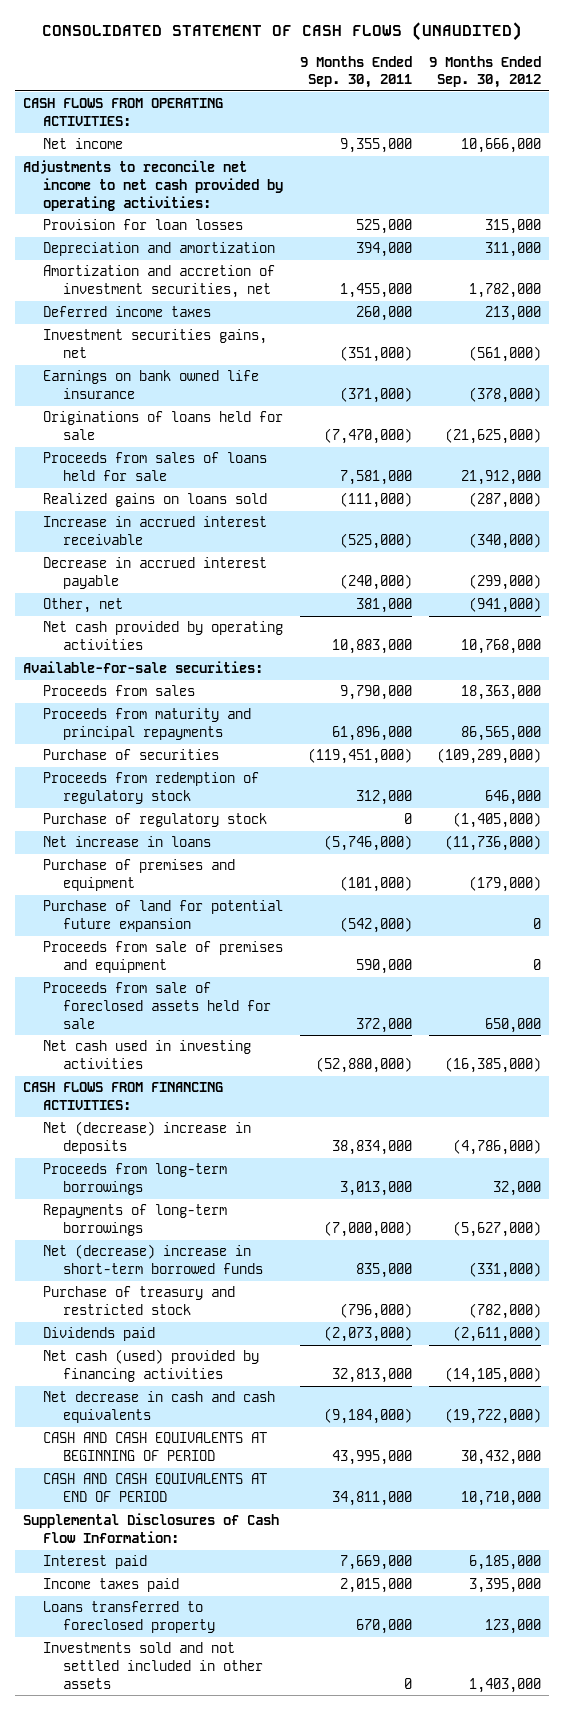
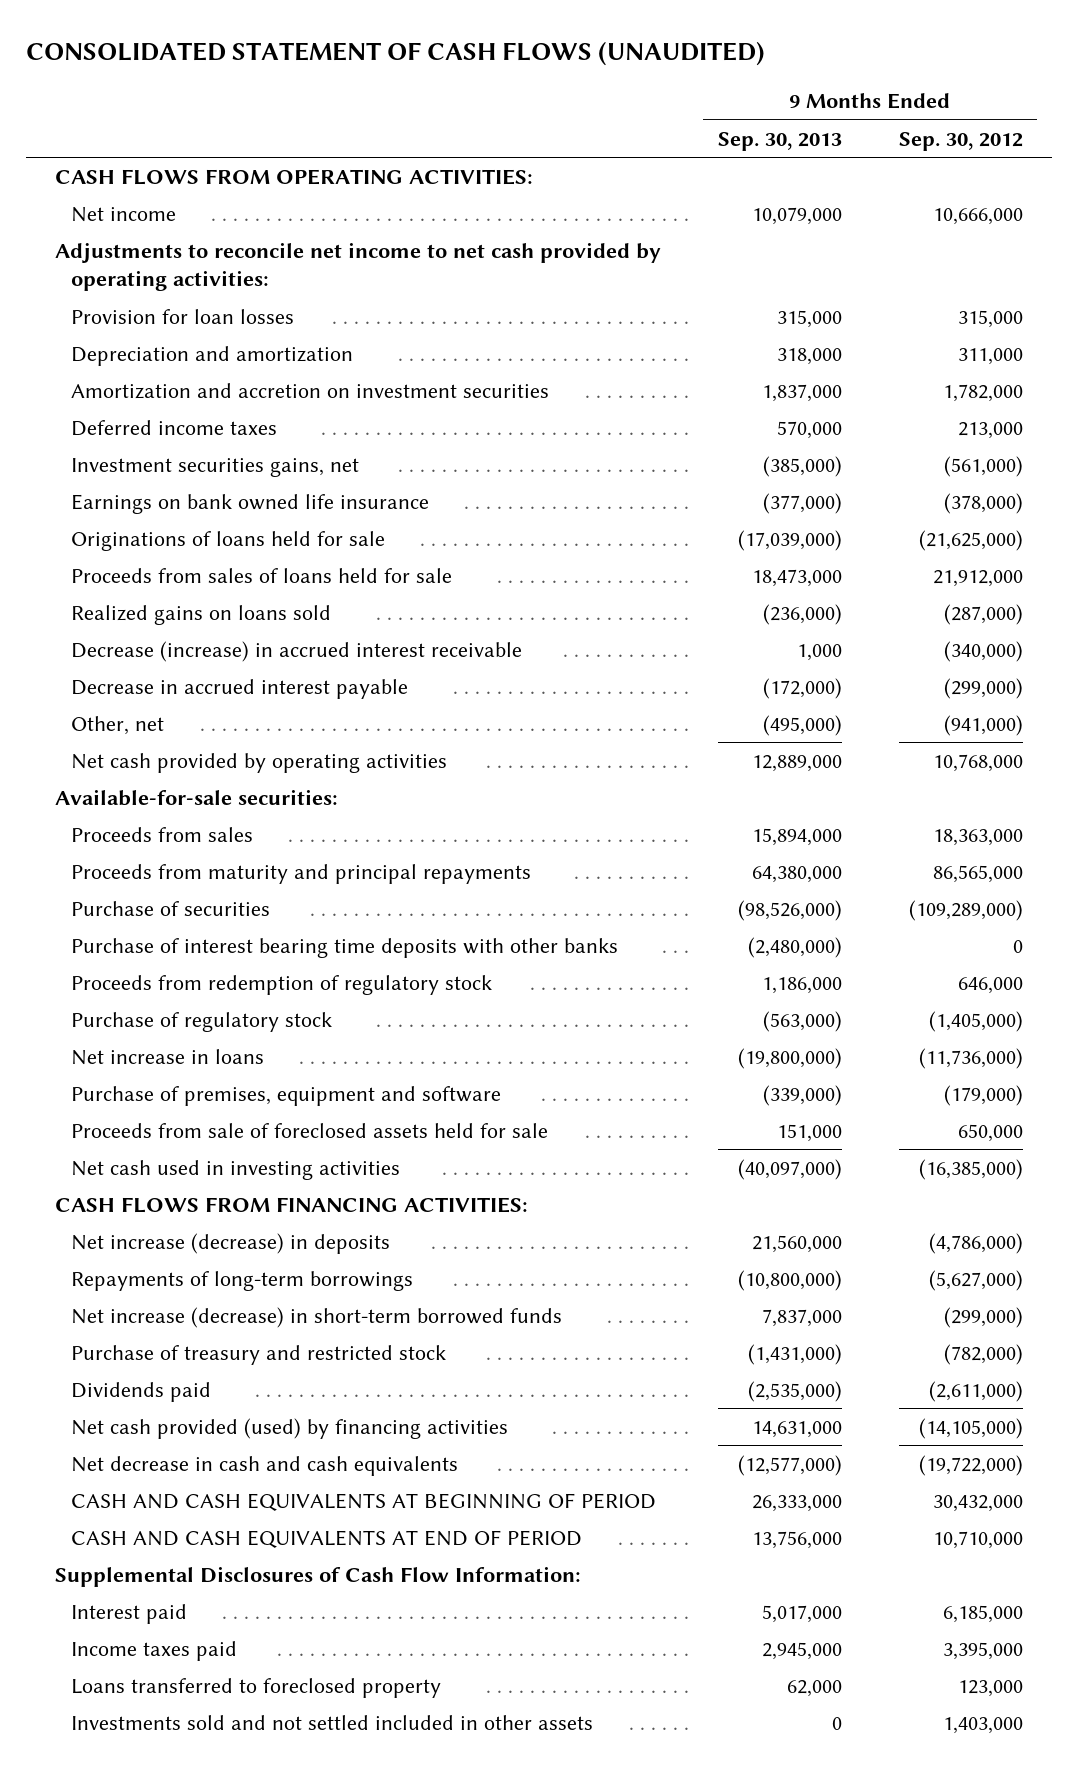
- | 9 Months Ended Sep. 30, 2011 | 9 Months Ended Sep. 30, 2012
+ | 9 Months Ended Sep. 30, 2013 | 9 Months Ended Sep. 30, 2012
- Amortization and accretion of investment securities, net | 1,455,000 | 1,782,000
+ Amortization and accretion on investment securities | 1,837,000 | 1,782,000
- Increase in accrued interest receivable | (525,000) | (340,000)
+ Decrease (increase) in accrued interest receivable | 1,000 | (340,000)
+ Purchase of interest bearing time deposits with other banks | (2,480,000) | 0
- Purchase of premises and equipment | (101,000) | (179,000)
- Purchase of land for potential future expansion | (542,000) | 0
- Proceeds from sale of premises and equipment | 590,000 | 0
+ Purchase of premises, equipment and software | (339,000) | (179,000)
- Net (decrease) increase in deposits | 38,834,000 | (4,786,000)
- Proceeds from long-term borrowings | 3,013,000 | 32,000
+ Net increase (decrease) in deposits | 21,560,000 | (4,786,000)
- Net (decrease) increase in short-term borrowed funds | 835,000 | (331,000)
+ Net increase (decrease) in short-term borrowed funds | 7,837,000 | (299,000)
- Net cash (used) provided by financing activities | 32,813,000 | (14,105,000)
+ Net cash provided (used) by financing activities | 14,631,000 | (14,105,000)

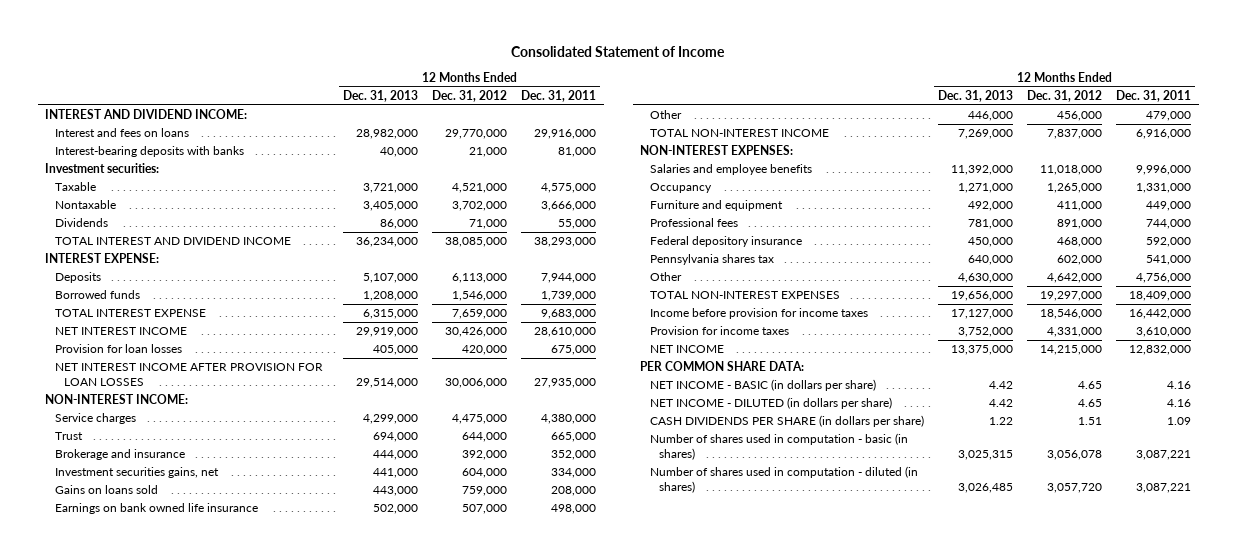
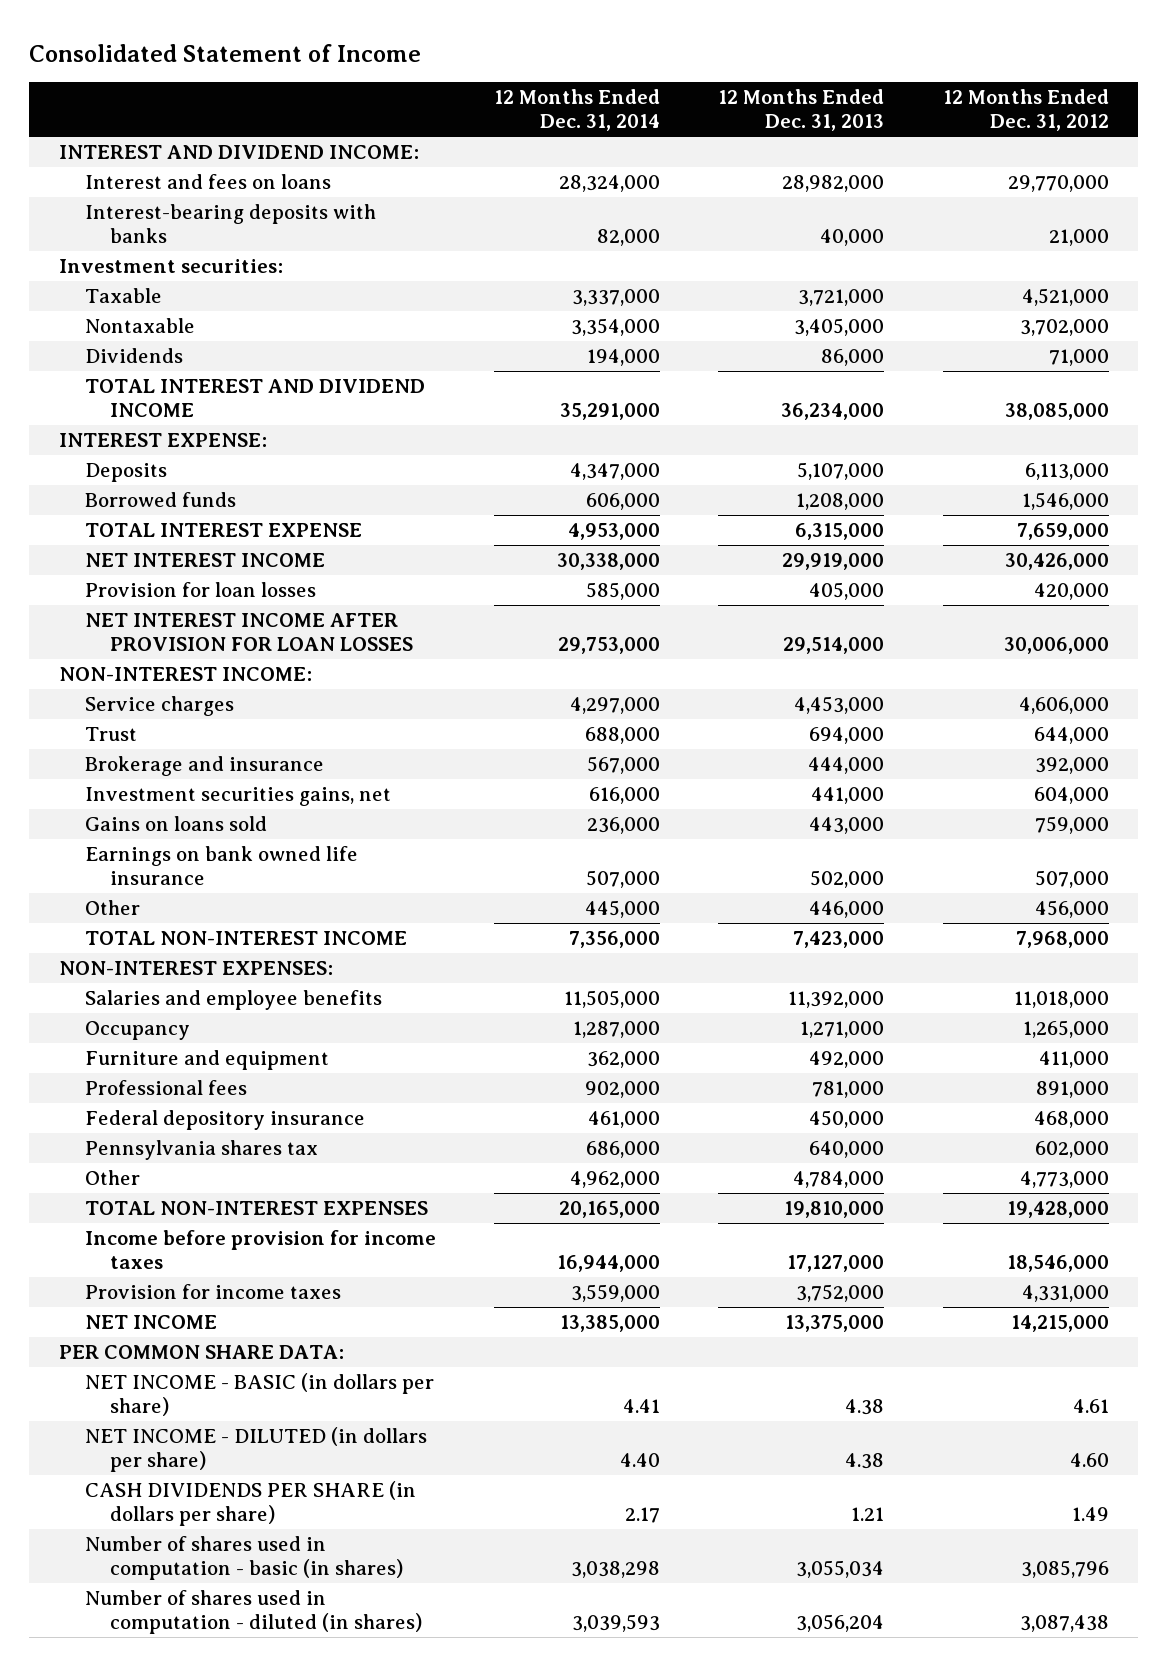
- | 12 Months Ended Dec. 31, 2013 | 12 Months Ended Dec. 31, 2012 | 12 Months Ended Dec. 31, 2011
+ | 12 Months Ended Dec. 31, 2014 | 12 Months Ended Dec. 31, 2013 | 12 Months Ended Dec. 31, 2012
- Service charges | 4,299,000 | 4,475,000 | 4,380,000
+ Service charges | 4,297,000 | 4,453,000 | 4,606,000
- TOTAL NON-INTEREST INCOME | 7,269,000 | 7,837,000 | 6,916,000
+ TOTAL NON-INTEREST INCOME | 7,356,000 | 7,423,000 | 7,968,000
- Other | 4,630,000 | 4,642,000 | 4,756,000
- TOTAL NON-INTEREST EXPENSES | 19,656,000 | 19,297,000 | 18,409,000
+ Other | 4,962,000 | 4,784,000 | 4,773,000
+ TOTAL NON-INTEREST EXPENSES | 20,165,000 | 19,810,000 | 19,428,000
- NET INCOME - BASIC (in dollars per share) | 4.42 | 4.65 | 4.16
- NET INCOME - DILUTED (in dollars per share) | 4.42 | 4.65 | 4.16
- CASH DIVIDENDS PER SHARE (in dollars per share) | 1.22 | 1.51 | 1.09
- Number of shares used in computation - basic (in shares) | 3,025,315 | 3,056,078 | 3,087,221
- Number of shares used in computation - diluted (in shares) | 3,026,485 | 3,057,720 | 3,087,221
+ NET INCOME - BASIC (in dollars per share) | 4.41 | 4.38 | 4.61
+ NET INCOME - DILUTED (in dollars per share) | 4.40 | 4.38 | 4.60
+ CASH DIVIDENDS PER SHARE (in dollars per share) | 2.17 | 1.21 | 1.49
+ Number of shares used in computation - basic (in shares) | 3,038,298 | 3,055,034 | 3,085,796
+ Number of shares used in computation - diluted (in shares) | 3,039,593 | 3,056,204 | 3,087,438

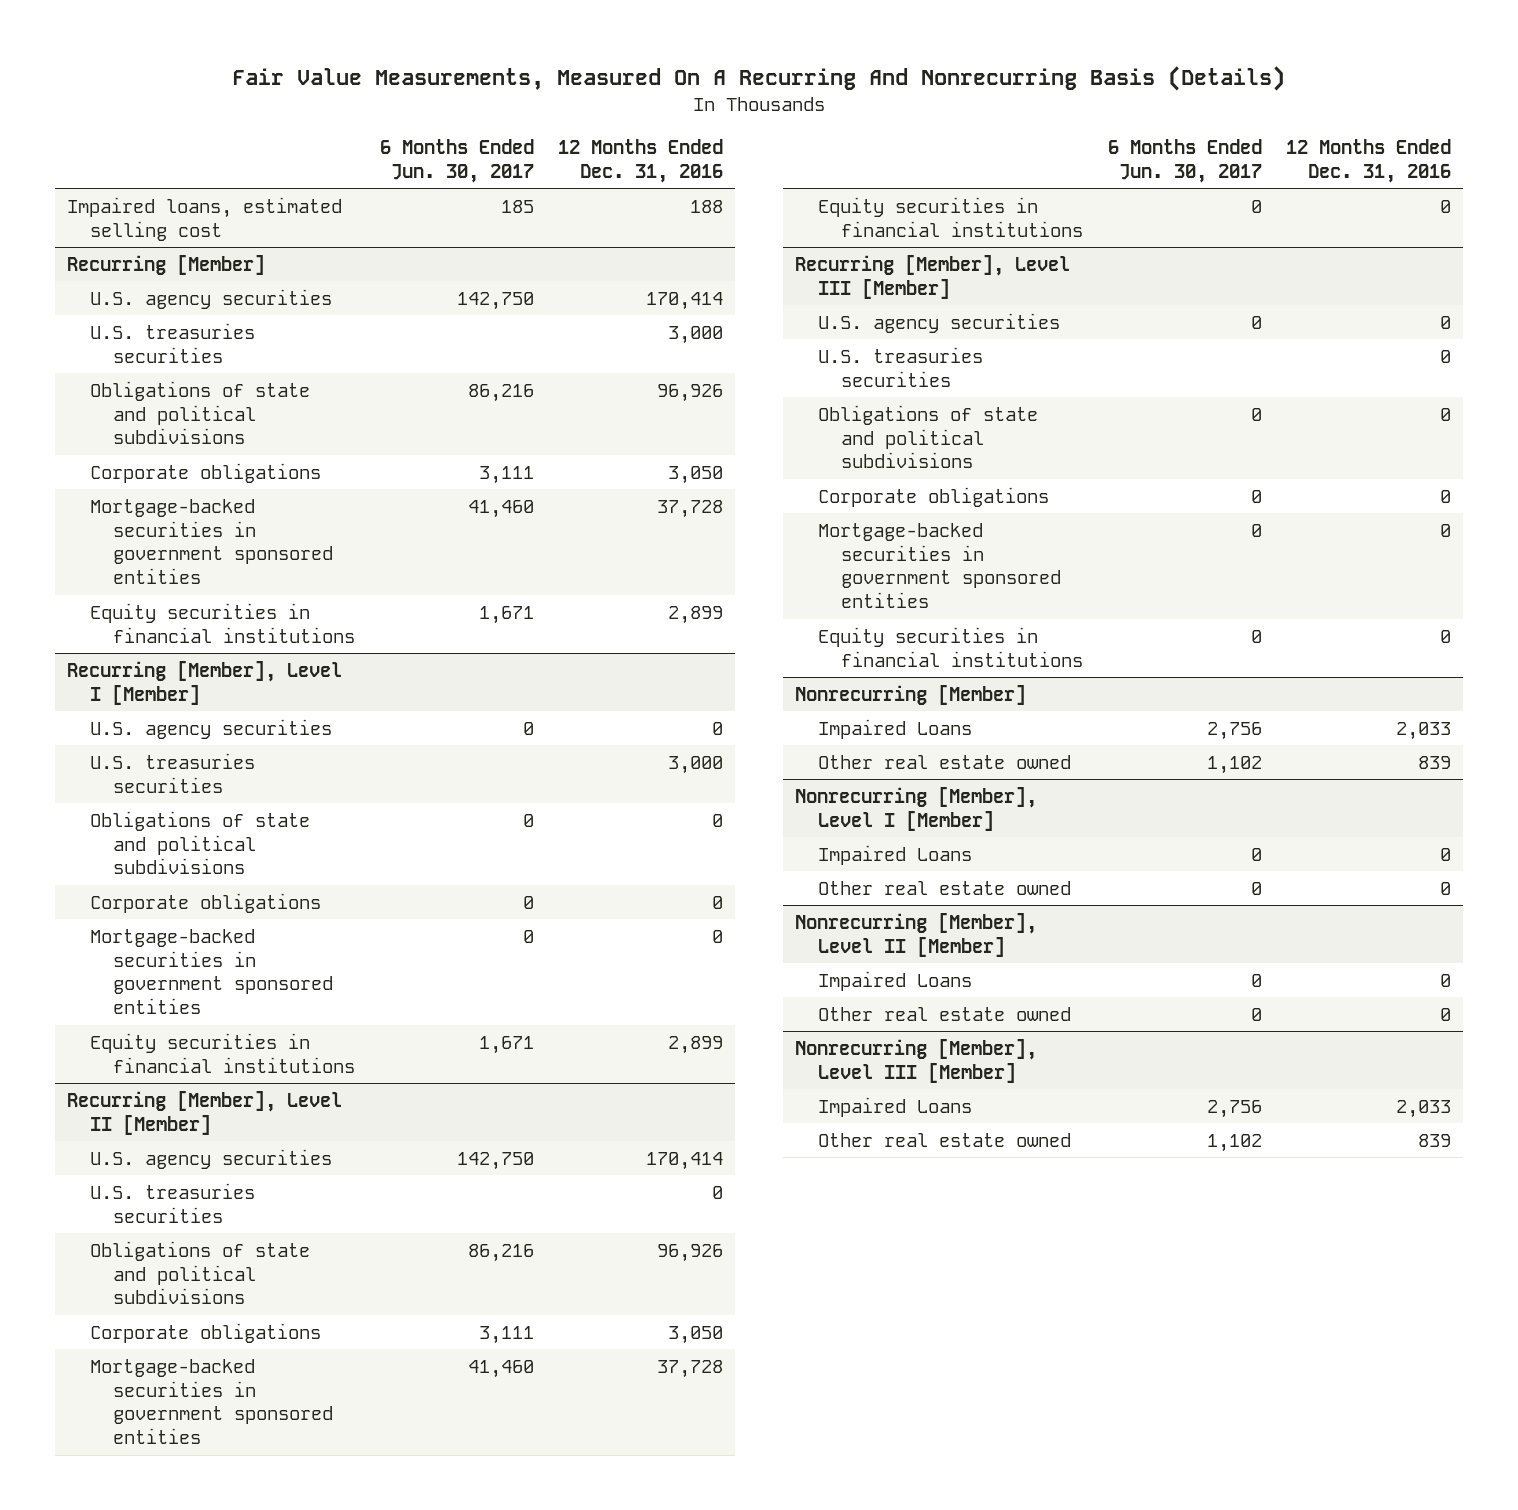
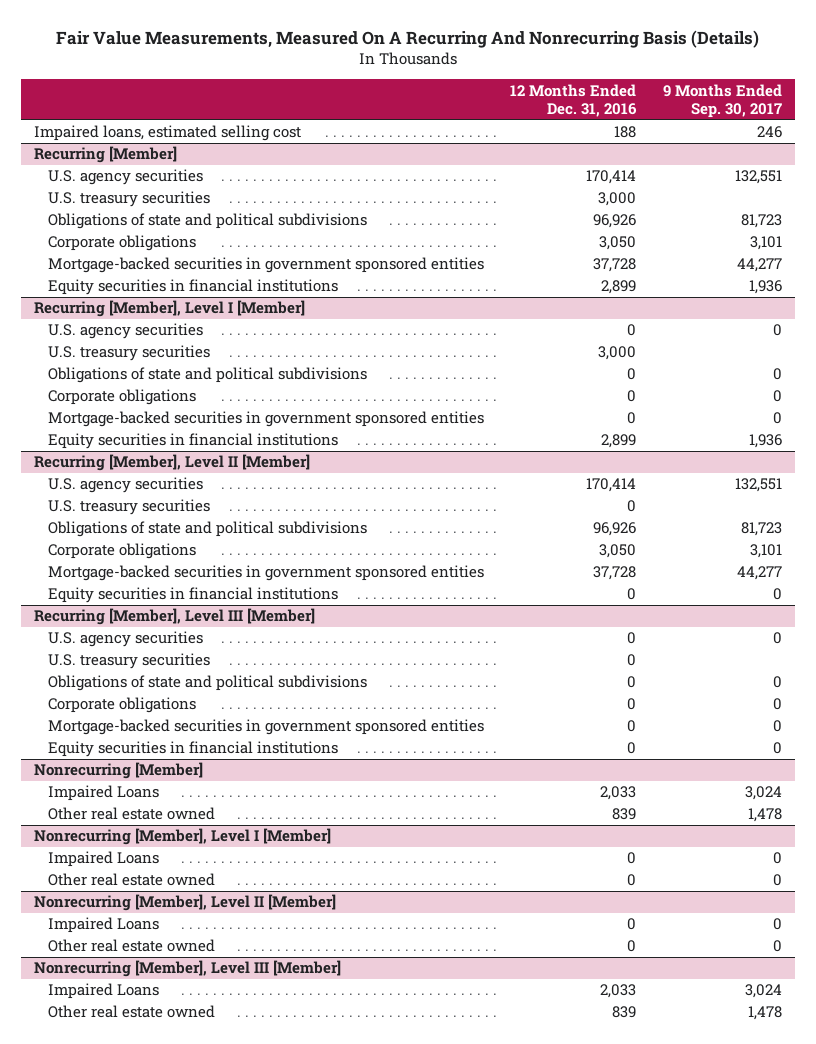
- | 6 Months Ended Jun. 30, 2017 | 12 Months Ended Dec. 31, 2016
+ | 12 Months Ended Dec. 31, 2016 | 9 Months Ended Sep. 30, 2017
@ Recurring [Member]
- U.S. treasuries securities | | 3,000
+ U.S. treasury securities | 3,000 |
@ Recurring [Member], Level I [Member]
- U.S. treasuries securities | | 3,000
+ U.S. treasury securities | 3,000 |
@ Recurring [Member], Level II [Member]
- U.S. treasuries securities | | 0
+ U.S. treasury securities | 0 |
@ Recurring [Member], Level III [Member]
- U.S. treasuries securities | | 0
+ U.S. treasury securities | 0 |

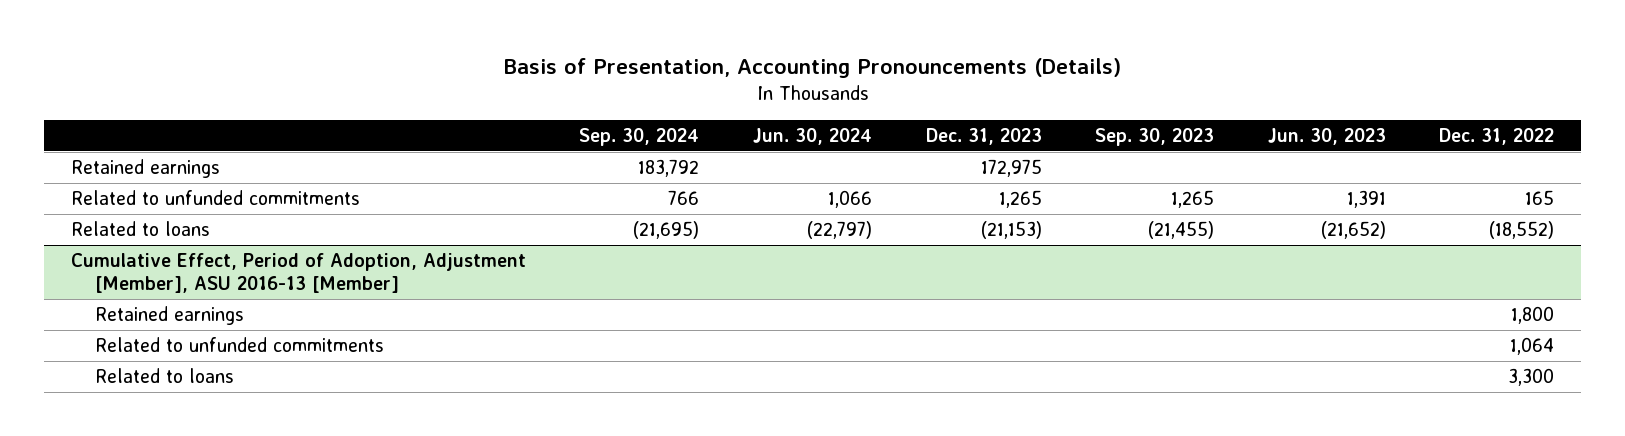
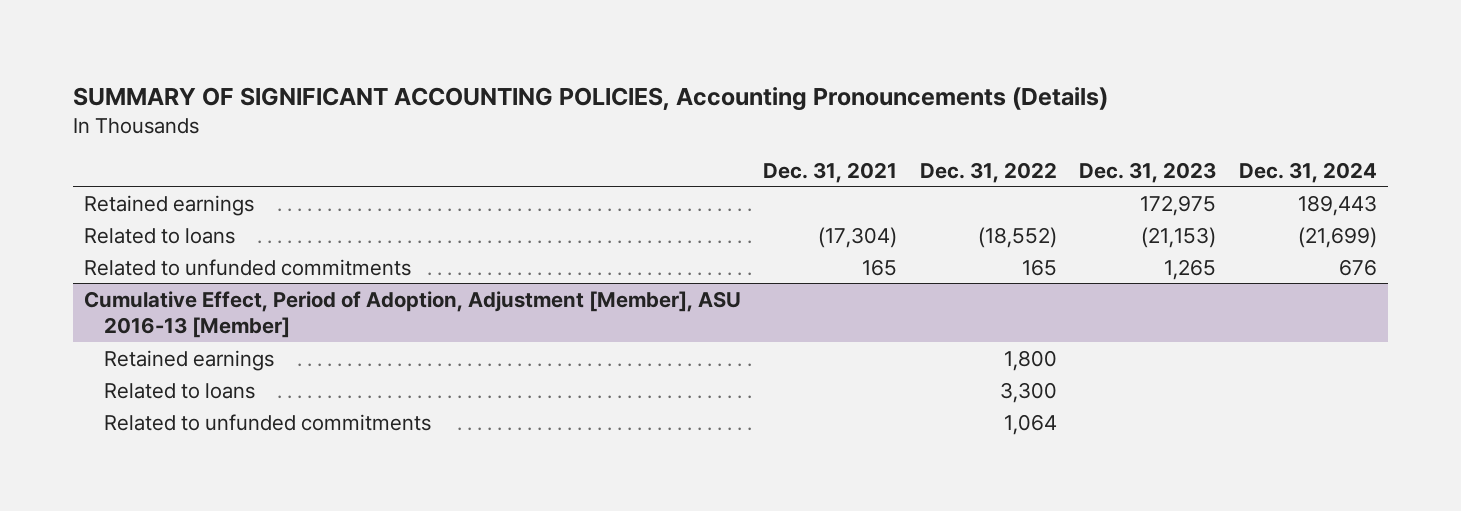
- Basis of Presentation, Accounting Pronouncements (Details)
+ SUMMARY OF SIGNIFICANT ACCOUNTING POLICIES, Accounting Pronouncements (Details)
- | Sep. 30, 2024 | Jun. 30, 2024 | Dec. 31, 2023 | Sep. 30, 2023 | Jun. 30, 2023 | Dec. 31, 2022
+ | Dec. 31, 2021 | Dec. 31, 2022 | Dec. 31, 2023 | Dec. 31, 2024
moved down: Related to unfunded commitments | 165 | 165 | 1,265 | 676
@ Cumulative Effect, Period of Adoption, Adjustment [Member], ASU 2016-13 [Member]
moved down: Related to unfunded commitments | | 1,064 | |

